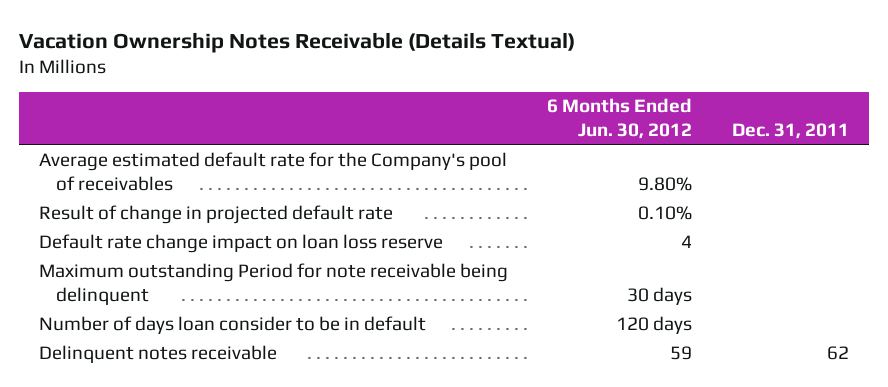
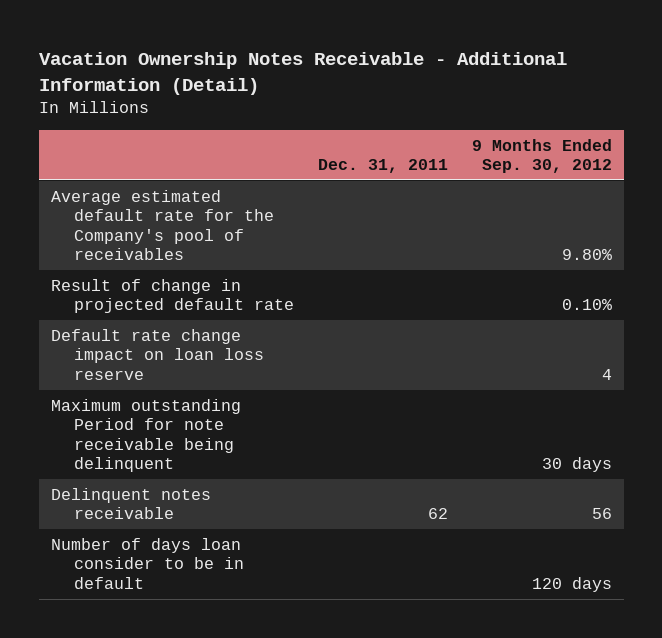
- Vacation Ownership Notes Receivable (Details Textual)
+ Vacation Ownership Notes Receivable - Additional Information (Detail)
- | 6 Months Ended Jun. 30, 2012 | Dec. 31, 2011
+ | Dec. 31, 2011 | 9 Months Ended Sep. 30, 2012
moved down: Number of days loan consider to be in default | | 120 days

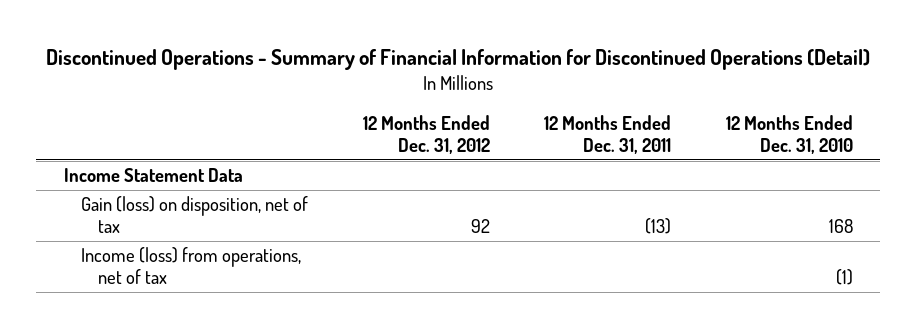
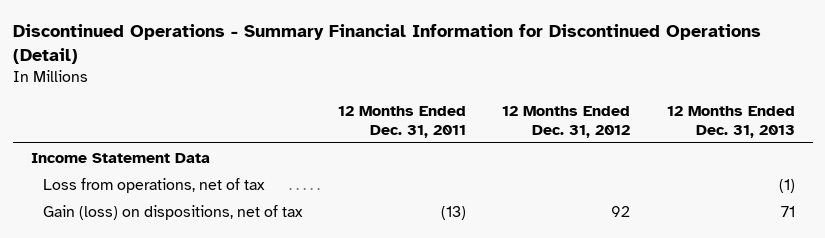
- Discontinued Operations - Summary of Financial Information for Discontinued Operations (Detail)
+ Discontinued Operations - Summary Financial Information for Discontinued Operations (Detail)
- | 12 Months Ended Dec. 31, 2012 | 12 Months Ended Dec. 31, 2011 | 12 Months Ended Dec. 31, 2010
+ | 12 Months Ended Dec. 31, 2011 | 12 Months Ended Dec. 31, 2012 | 12 Months Ended Dec. 31, 2013
- Gain (loss) on disposition, net of tax | 92 | (13) | 168
- Income (loss) from operations, net of tax | | | (1)
+ Loss from operations, net of tax | | | (1)
+ Gain (loss) on dispositions, net of tax | (13) | 92 | 71

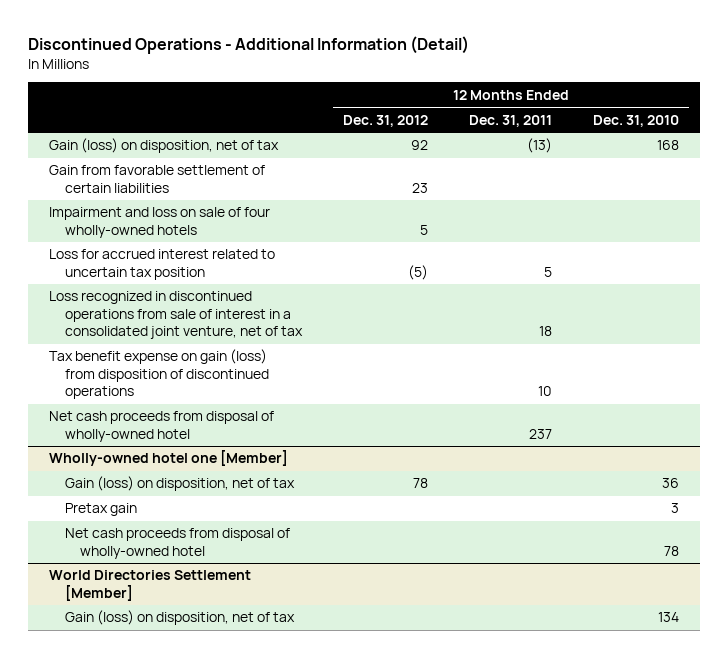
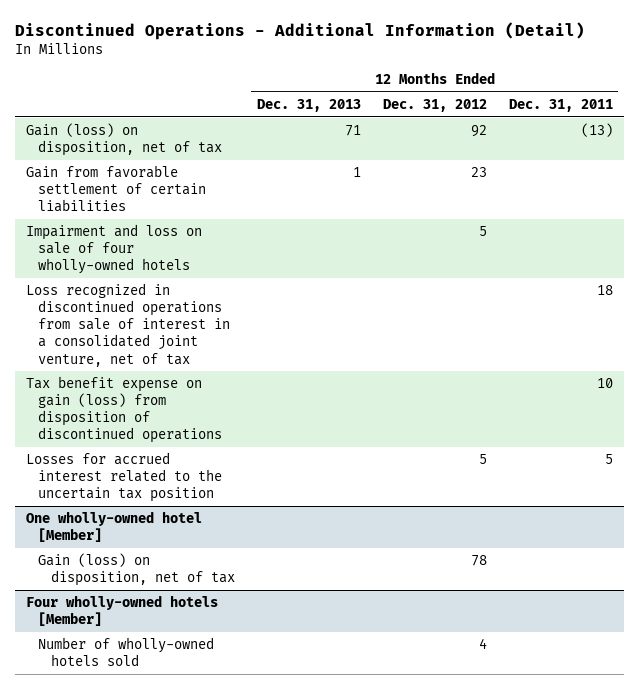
- | 12 Months Ended Dec. 31, 2012 | 12 Months Ended Dec. 31, 2011 | 12 Months Ended Dec. 31, 2010
+ | 12 Months Ended Dec. 31, 2013 | 12 Months Ended Dec. 31, 2012 | 12 Months Ended Dec. 31, 2011
- Loss for accrued interest related to uncertain tax position | (5) | 5 |
- Net cash proceeds from disposal of wholly-owned hotel | | 237 |
- Wholly-owned hotel one [Member]
+ Losses for accrued interest related to the uncertain tax position | | 5 | 5
+ One wholly-owned hotel [Member]
- Pretax gain | | | 3
- Net cash proceeds from disposal of wholly-owned hotel | | | 78
- World Directories Settlement [Member]
- Gain (loss) on disposition, net of tax | | | 134
+ Four wholly-owned hotels [Member]
+ Number of wholly-owned hotels sold | | 4 |

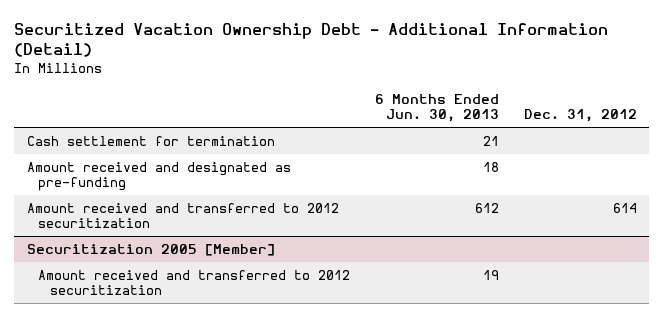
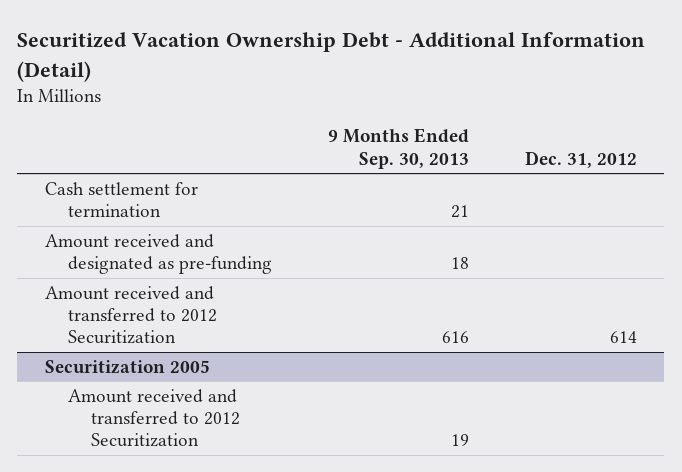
- | 6 Months Ended Jun. 30, 2013 | Dec. 31, 2012
+ | 9 Months Ended Sep. 30, 2013 | Dec. 31, 2012
- Amount received and transferred to 2012 securitization | 612 | 614
- Securitization 2005 [Member]
- Amount received and transferred to 2012 securitization | 19 |
+ Amount received and transferred to 2012 Securitization | 616 | 614
+ Securitization 2005
+ Amount received and transferred to 2012 Securitization | 19 |

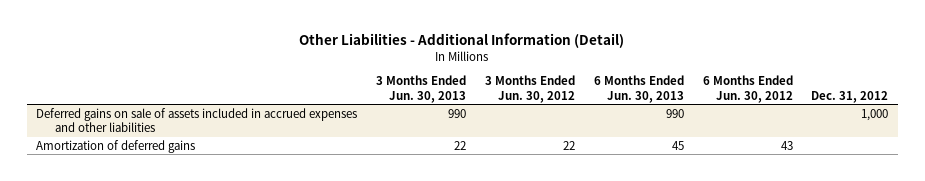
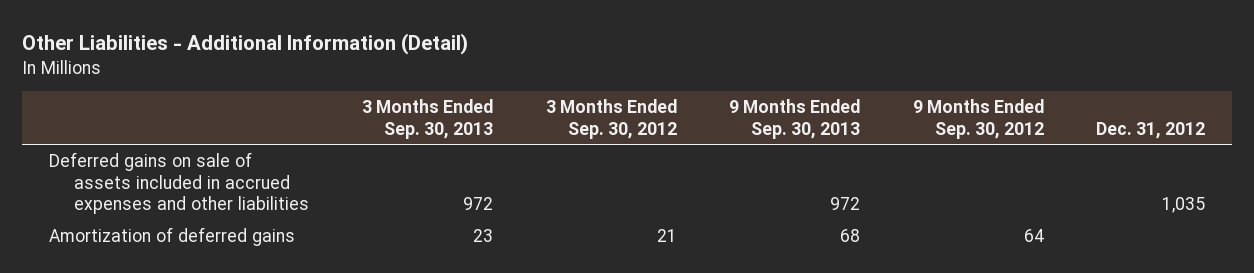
- | 3 Months Ended Jun. 30, 2013 | 3 Months Ended Jun. 30, 2012 | 6 Months Ended Jun. 30, 2013 | 6 Months Ended Jun. 30, 2012 | Dec. 31, 2012
+ | 3 Months Ended Sep. 30, 2013 | 3 Months Ended Sep. 30, 2012 | 9 Months Ended Sep. 30, 2013 | 9 Months Ended Sep. 30, 2012 | Dec. 31, 2012
- Deferred gains on sale of assets included in accrued expenses and other liabilities | 990 | | 990 | | 1,000
+ Deferred gains on sale of assets included in accrued expenses and other liabilities | 972 | | 972 | | 1,035

